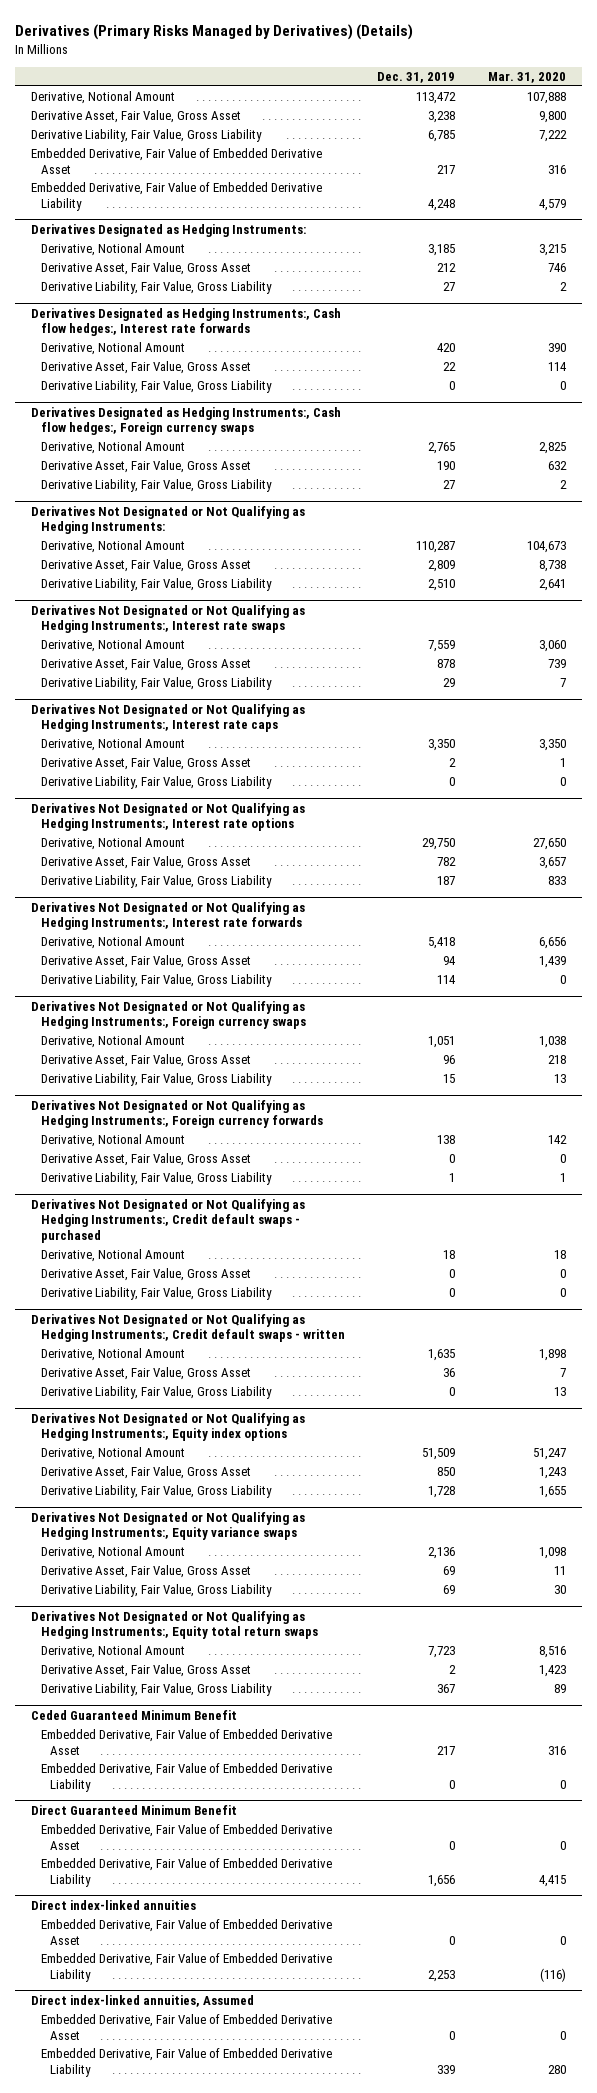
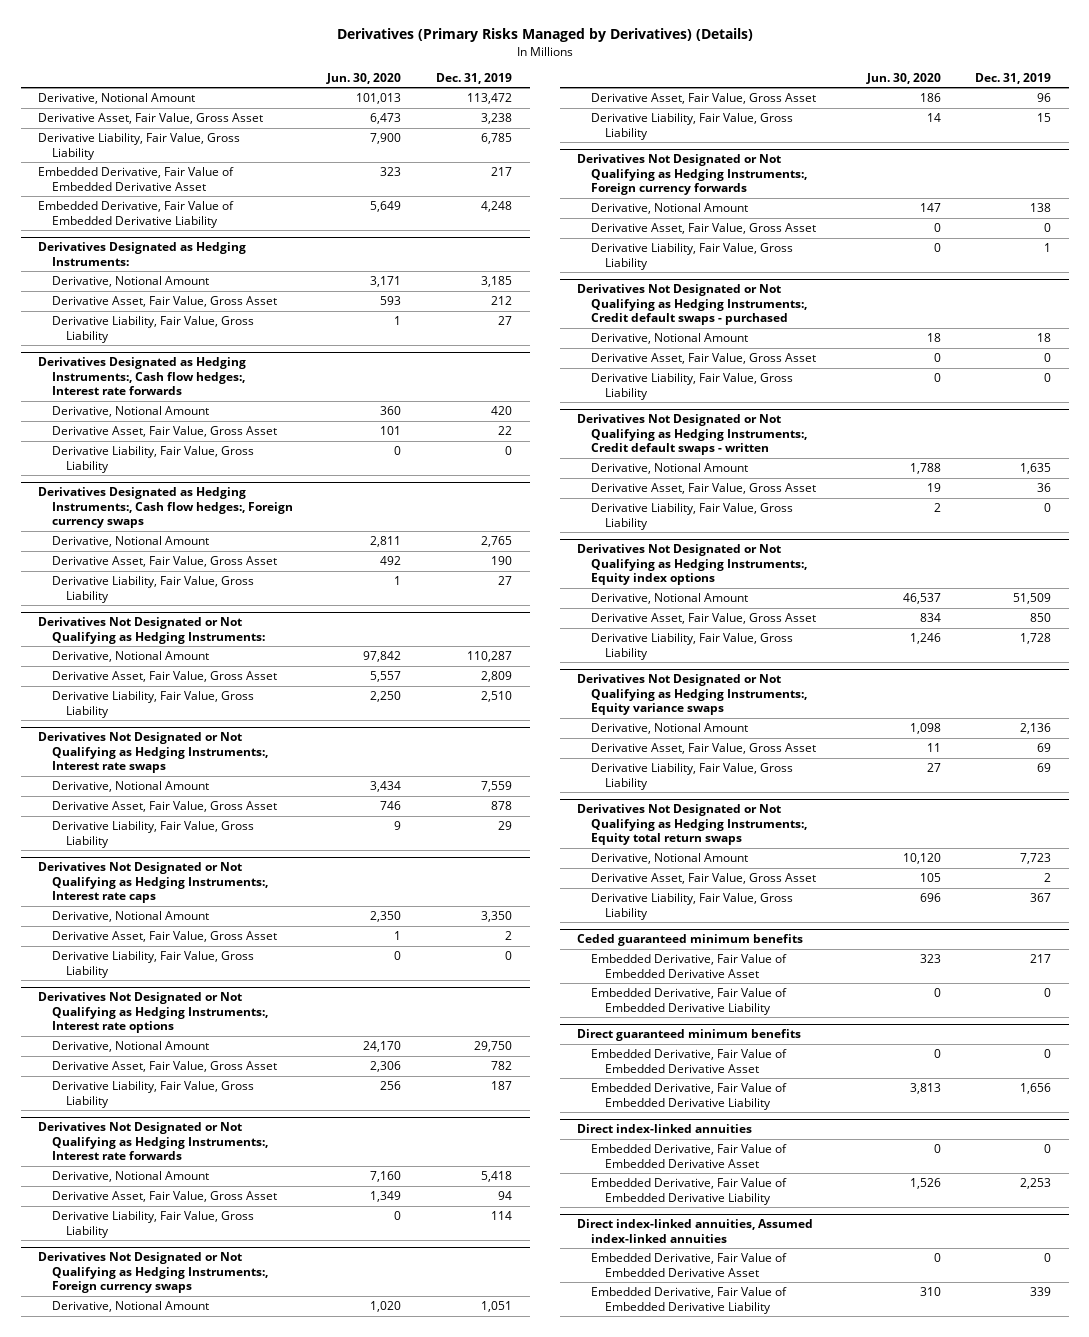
- | Dec. 31, 2019 | Mar. 31, 2020
+ | Jun. 30, 2020 | Dec. 31, 2019
- Ceded Guaranteed Minimum Benefit
+ Ceded guaranteed minimum benefits
- Direct Guaranteed Minimum Benefit
+ Direct guaranteed minimum benefits
- Direct index-linked annuities, Assumed
+ Direct index-linked annuities, Assumed index-linked annuities

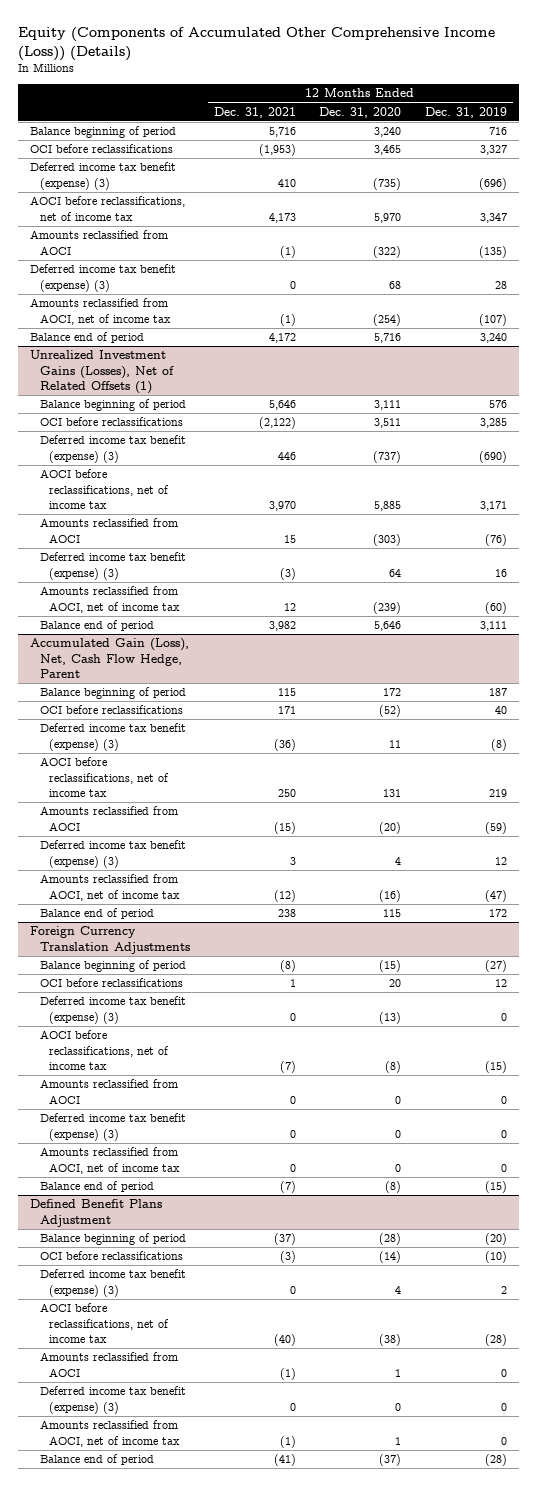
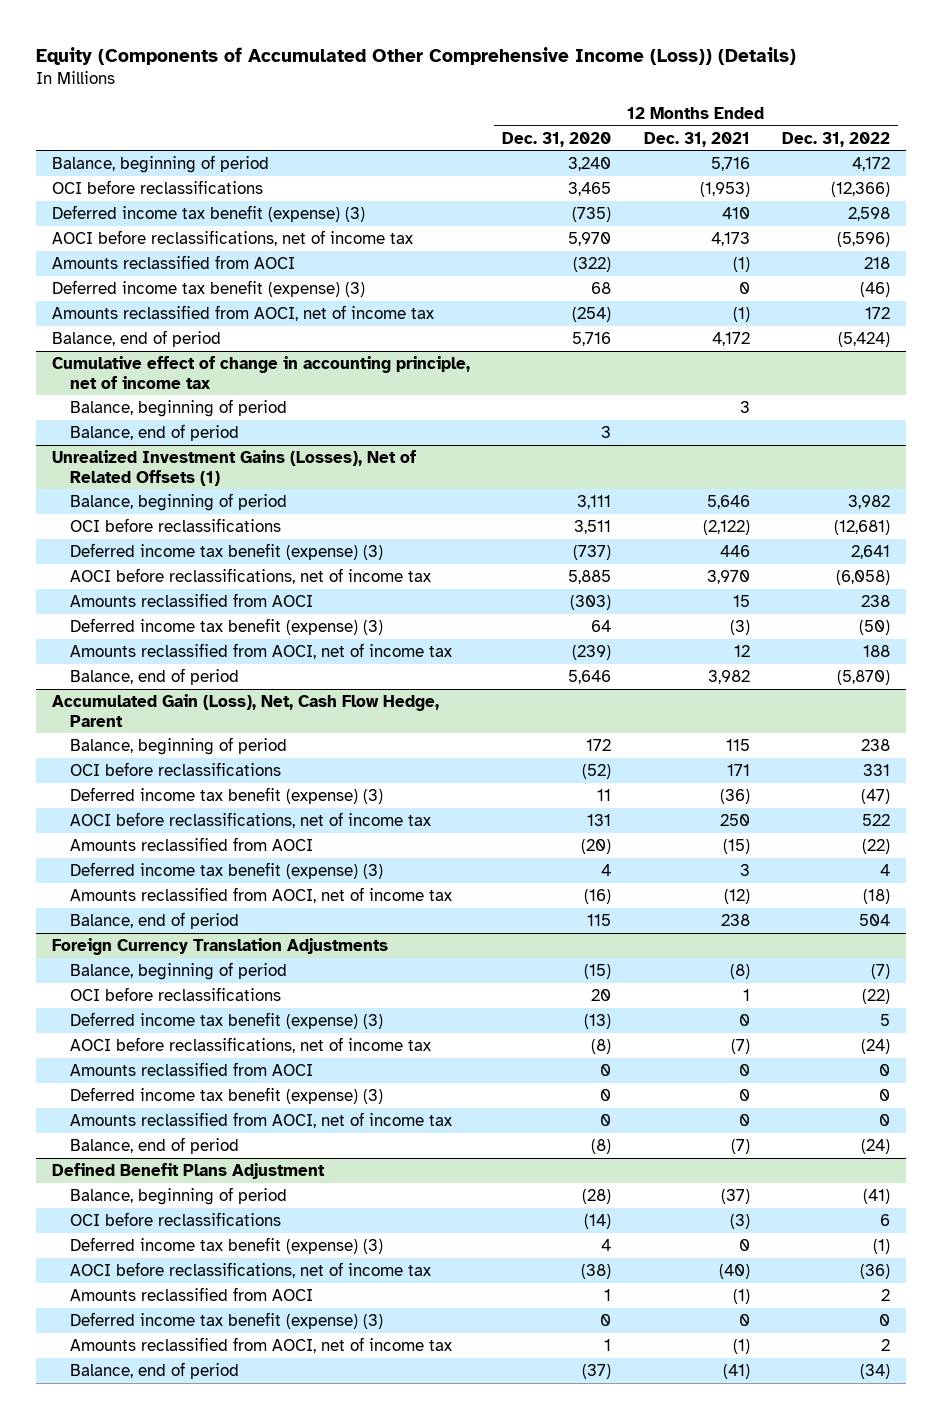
- | 12 Months Ended Dec. 31, 2021 | 12 Months Ended Dec. 31, 2020 | 12 Months Ended Dec. 31, 2019
+ | 12 Months Ended Dec. 31, 2020 | 12 Months Ended Dec. 31, 2021 | 12 Months Ended Dec. 31, 2022
- Balance beginning of period | 5,716 | 3,240 | 716
+ Balance, beginning of period | 3,240 | 5,716 | 4,172
- Balance end of period | 4,172 | 5,716 | 3,240
+ Balance, end of period | 5,716 | 4,172 | (5,424)
+ Cumulative effect of change in accounting principle, net of income tax
+ Balance, beginning of period | | 3 |
+ Balance, end of period | 3 | |
@ Unrealized Investment Gains (Losses), Net of Related Offsets (1)
- Balance beginning of period | 5,646 | 3,111 | 576
+ Balance, beginning of period | 3,111 | 5,646 | 3,982
- Balance end of period | 3,982 | 5,646 | 3,111
+ Balance, end of period | 5,646 | 3,982 | (5,870)
@ Accumulated Gain (Loss), Net, Cash Flow Hedge, Parent
- Balance beginning of period | 115 | 172 | 187
+ Balance, beginning of period | 172 | 115 | 238
- Balance end of period | 238 | 115 | 172
+ Balance, end of period | 115 | 238 | 504
@ Foreign Currency Translation Adjustments
- Balance beginning of period | (8) | (15) | (27)
+ Balance, beginning of period | (15) | (8) | (7)
- Balance end of period | (7) | (8) | (15)
+ Balance, end of period | (8) | (7) | (24)
@ Defined Benefit Plans Adjustment
- Balance beginning of period | (37) | (28) | (20)
+ Balance, beginning of period | (28) | (37) | (41)
- Balance end of period | (41) | (37) | (28)
+ Balance, end of period | (37) | (41) | (34)

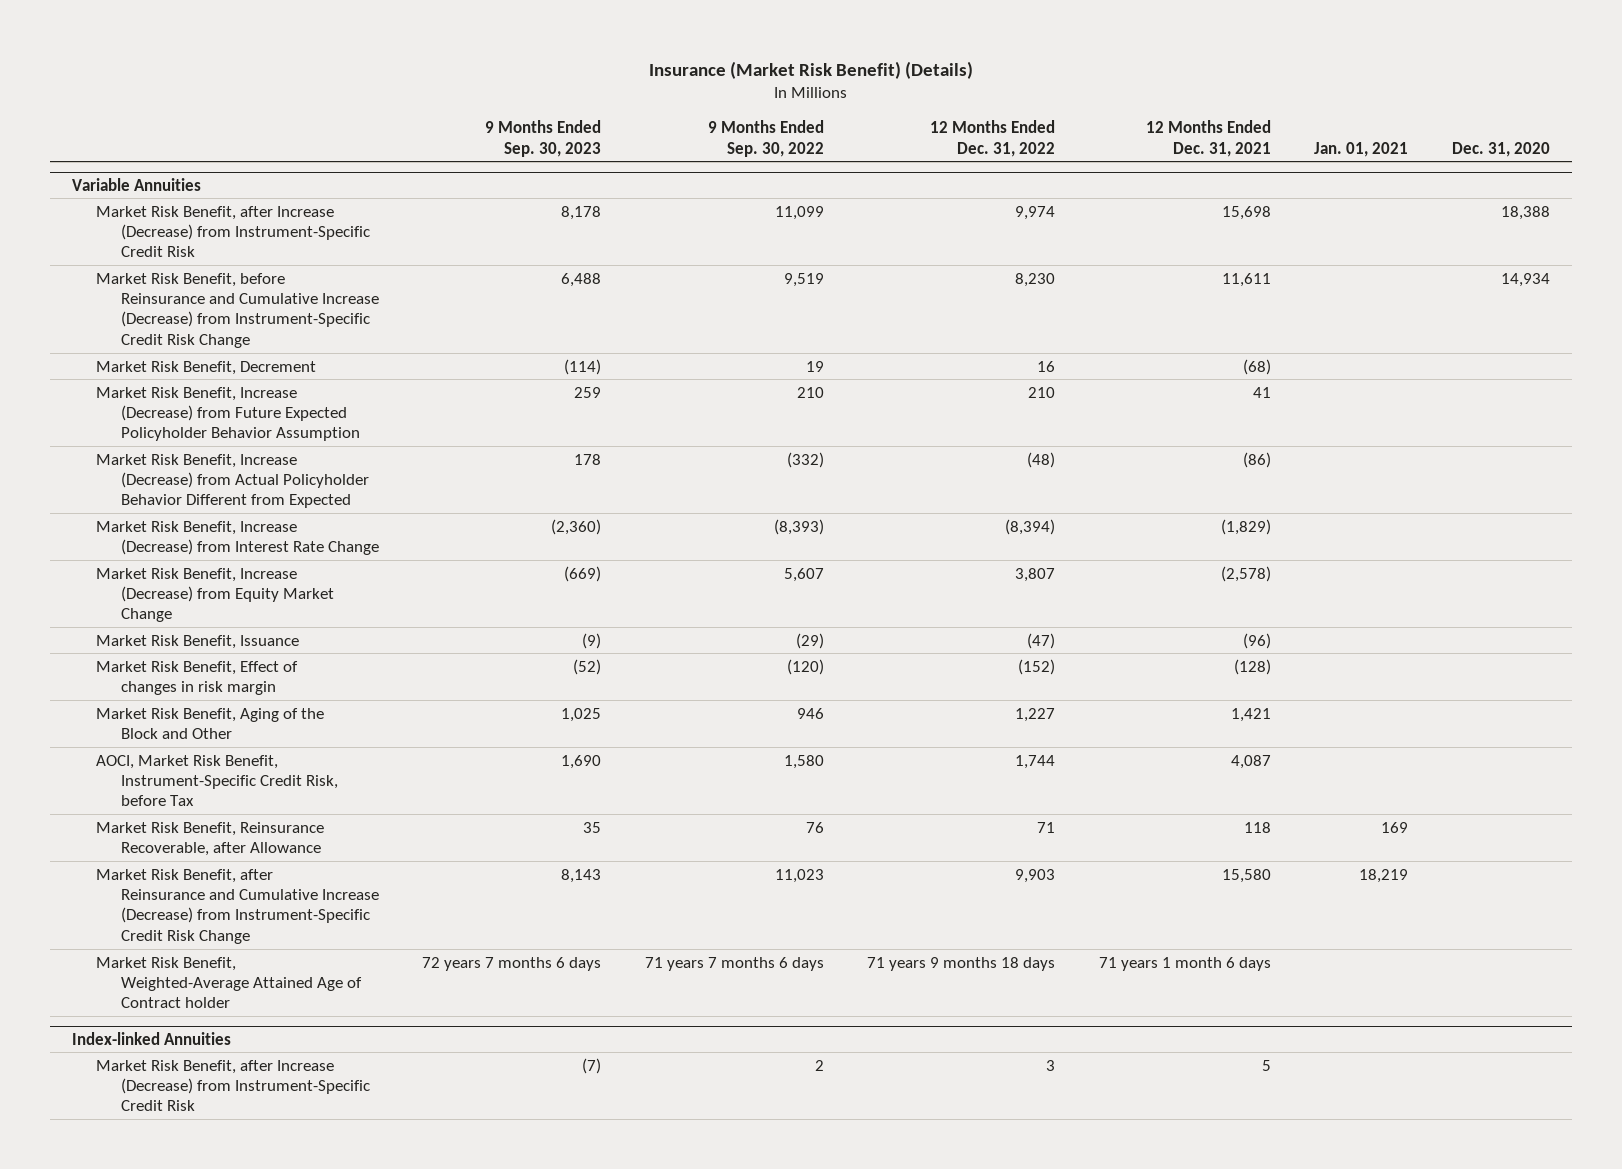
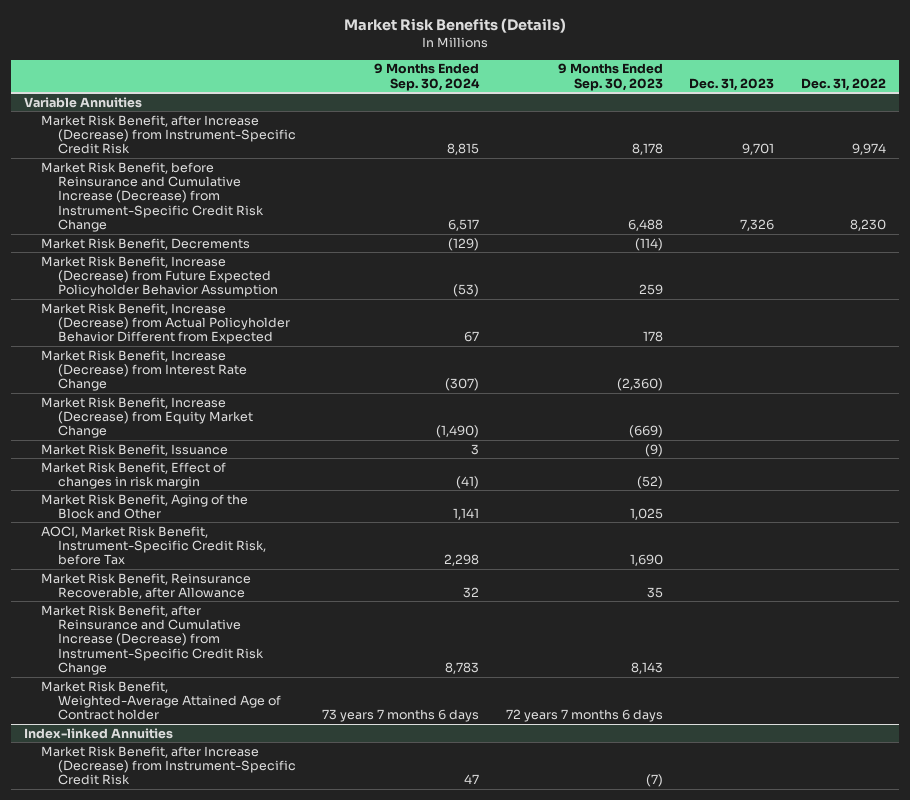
- Insurance (Market Risk Benefit) (Details)
+ Market Risk Benefits (Details)
- | 9 Months Ended Sep. 30, 2023 | 9 Months Ended Sep. 30, 2022 | 12 Months Ended Dec. 31, 2022 | 12 Months Ended Dec. 31, 2021 | Jan. 01, 2021 | Dec. 31, 2020
+ | 9 Months Ended Sep. 30, 2024 | 9 Months Ended Sep. 30, 2023 | Dec. 31, 2023 | Dec. 31, 2022
@ Variable Annuities
- Market Risk Benefit, Decrement | (114) | 19 | 16 | (68) | |
+ Market Risk Benefit, Decrements | (129) | (114) | |

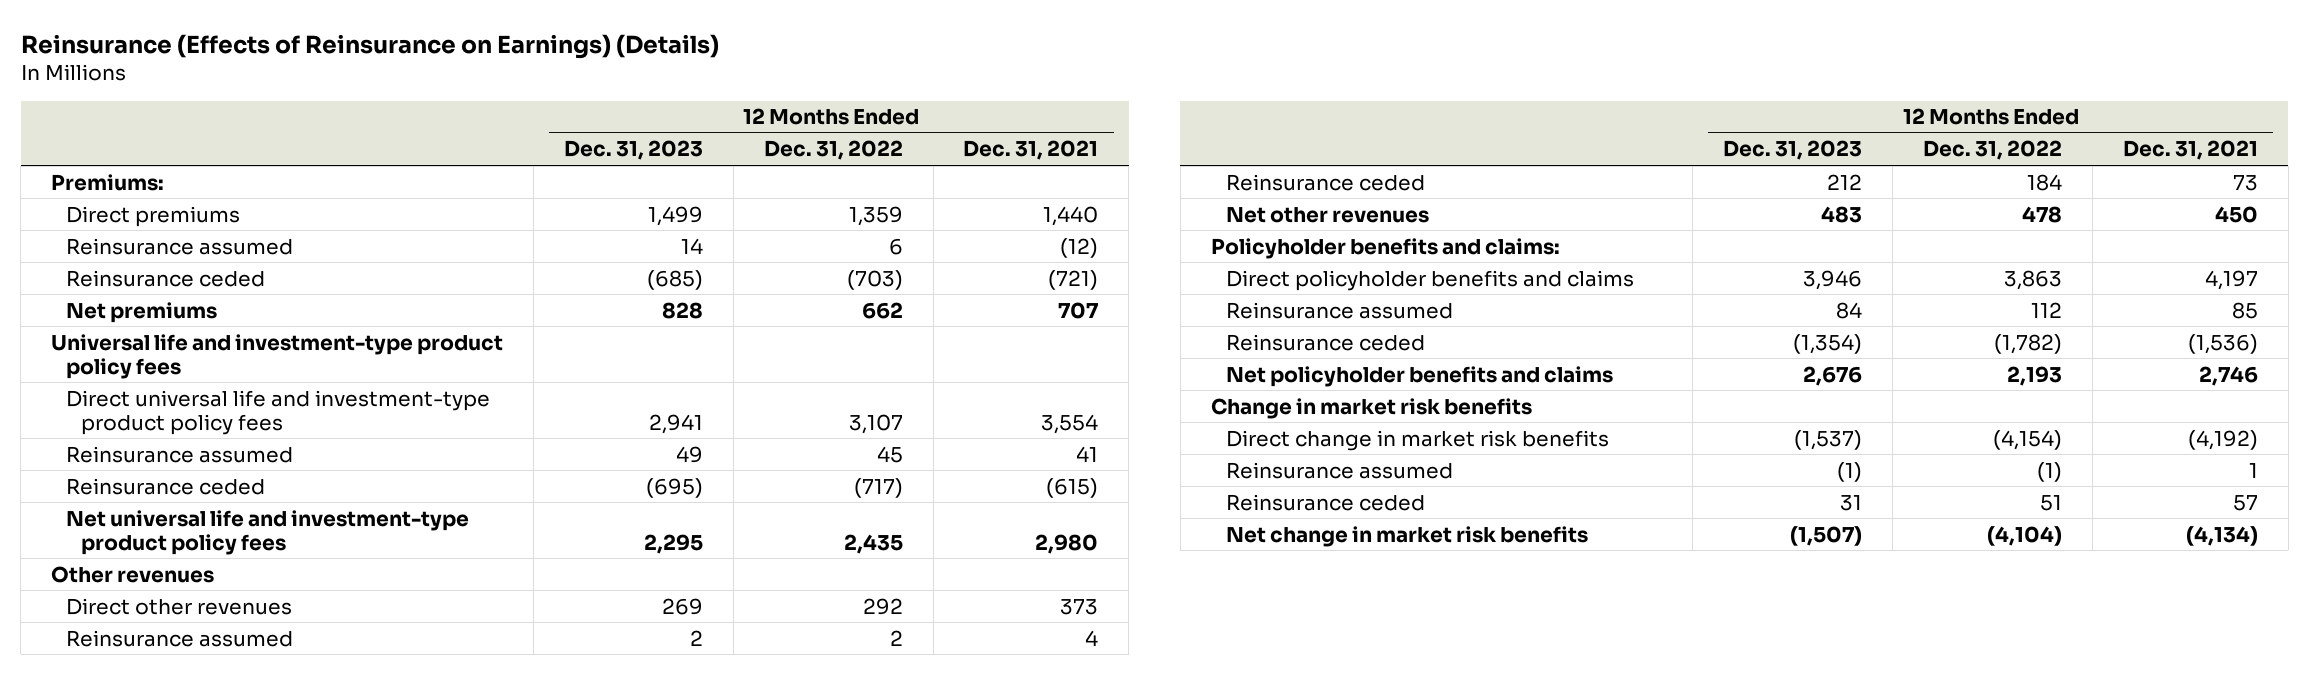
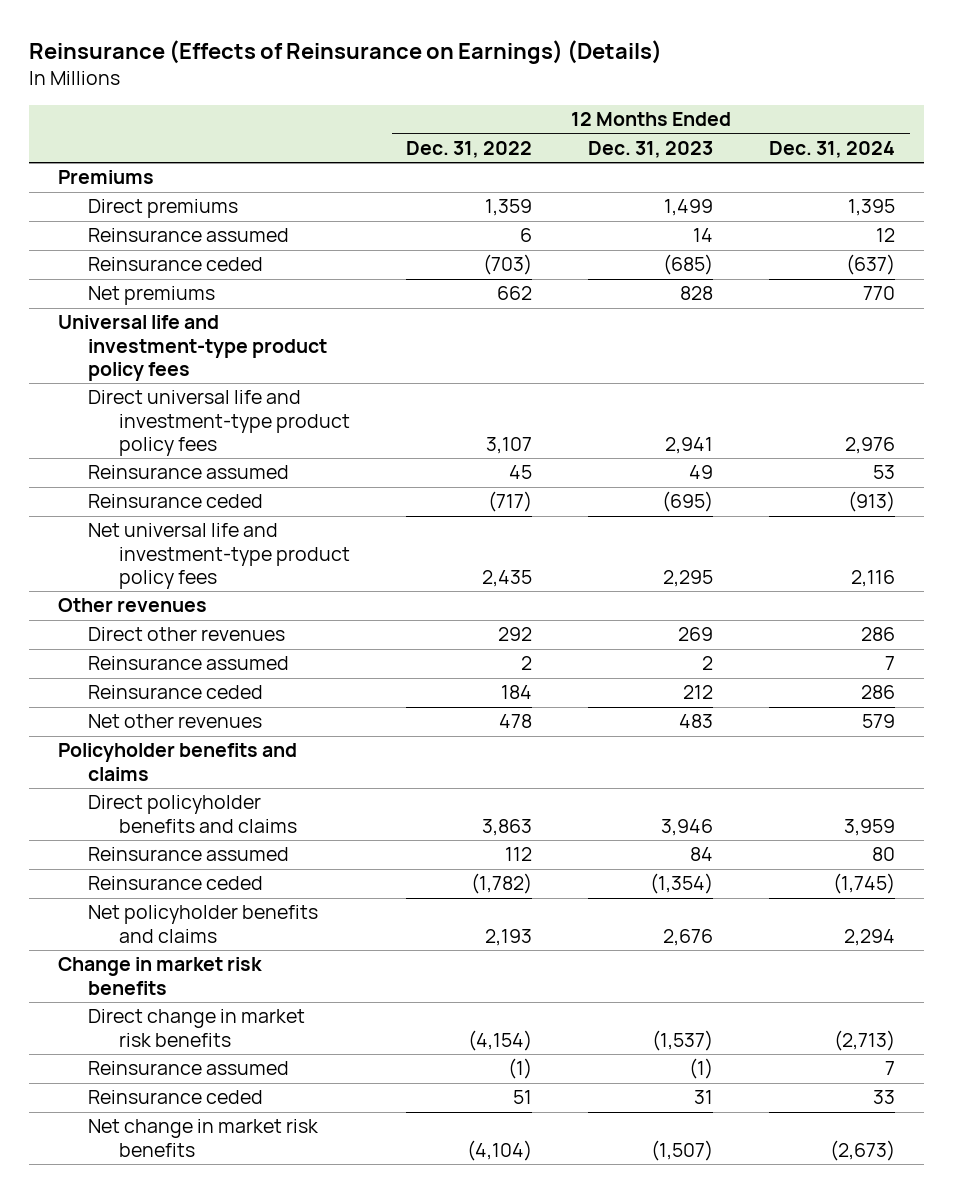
- | 12 Months Ended Dec. 31, 2023 | 12 Months Ended Dec. 31, 2022 | 12 Months Ended Dec. 31, 2021
+ | 12 Months Ended Dec. 31, 2022 | 12 Months Ended Dec. 31, 2023 | 12 Months Ended Dec. 31, 2024
- Premiums:
+ Premiums
- Policyholder benefits and claims:
+ Policyholder benefits and claims

